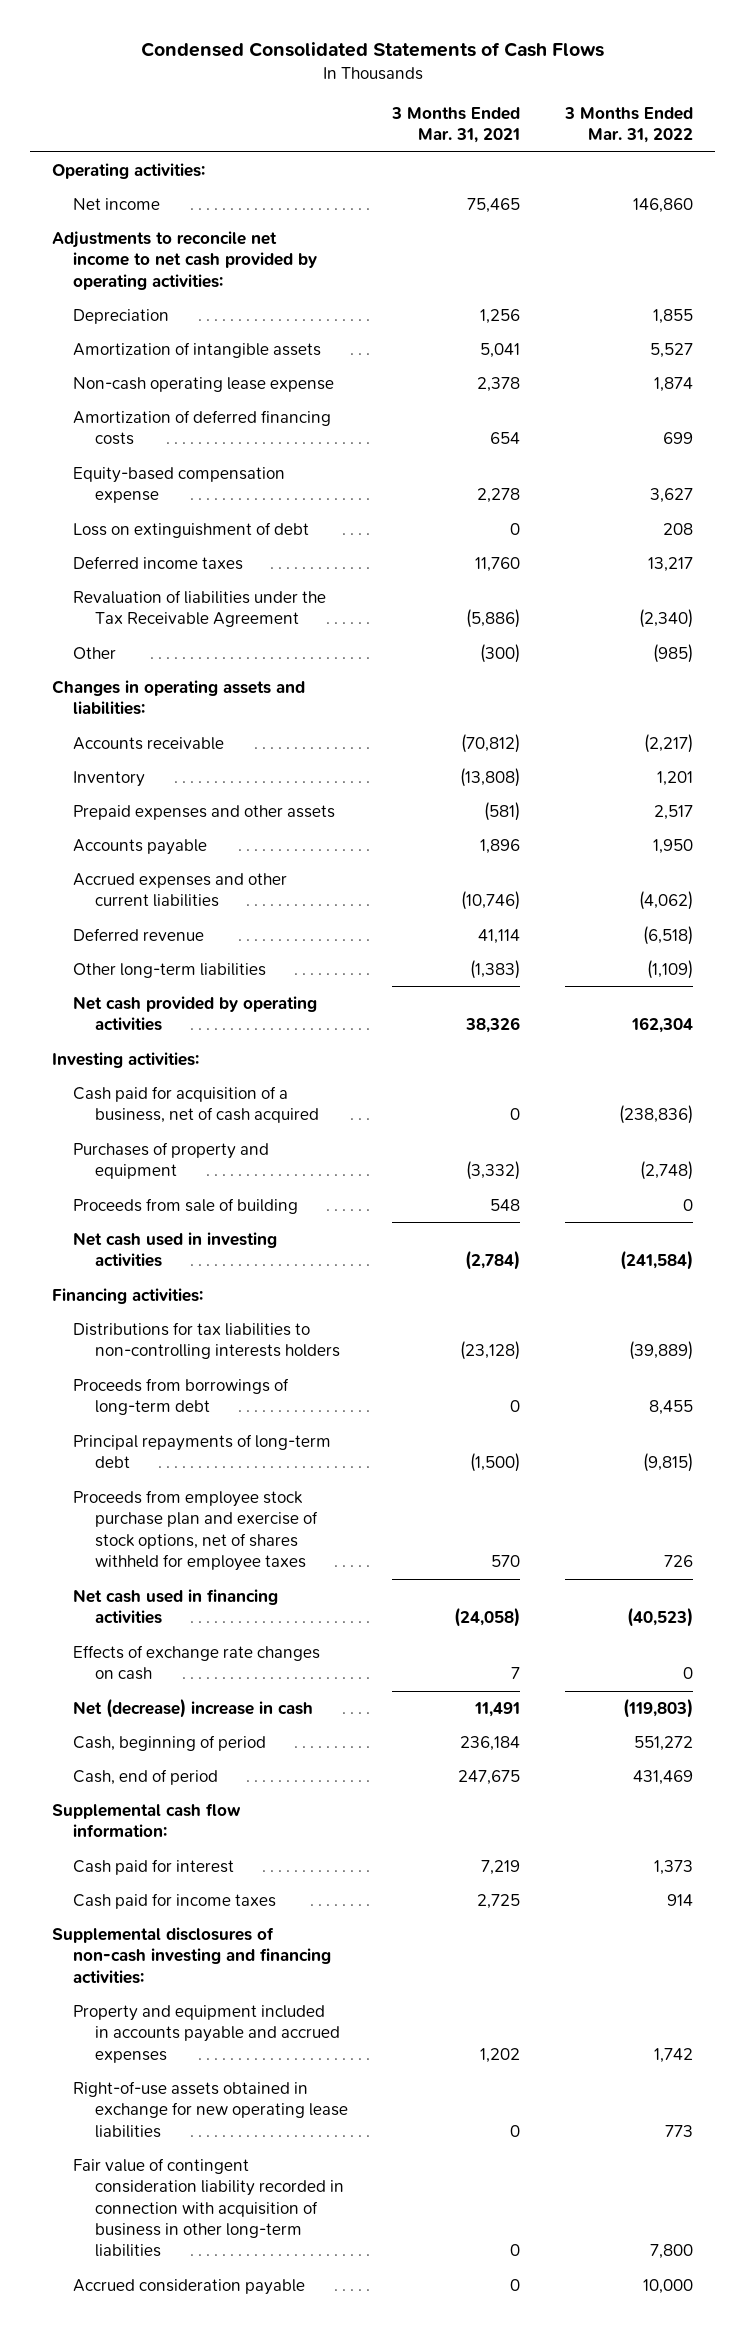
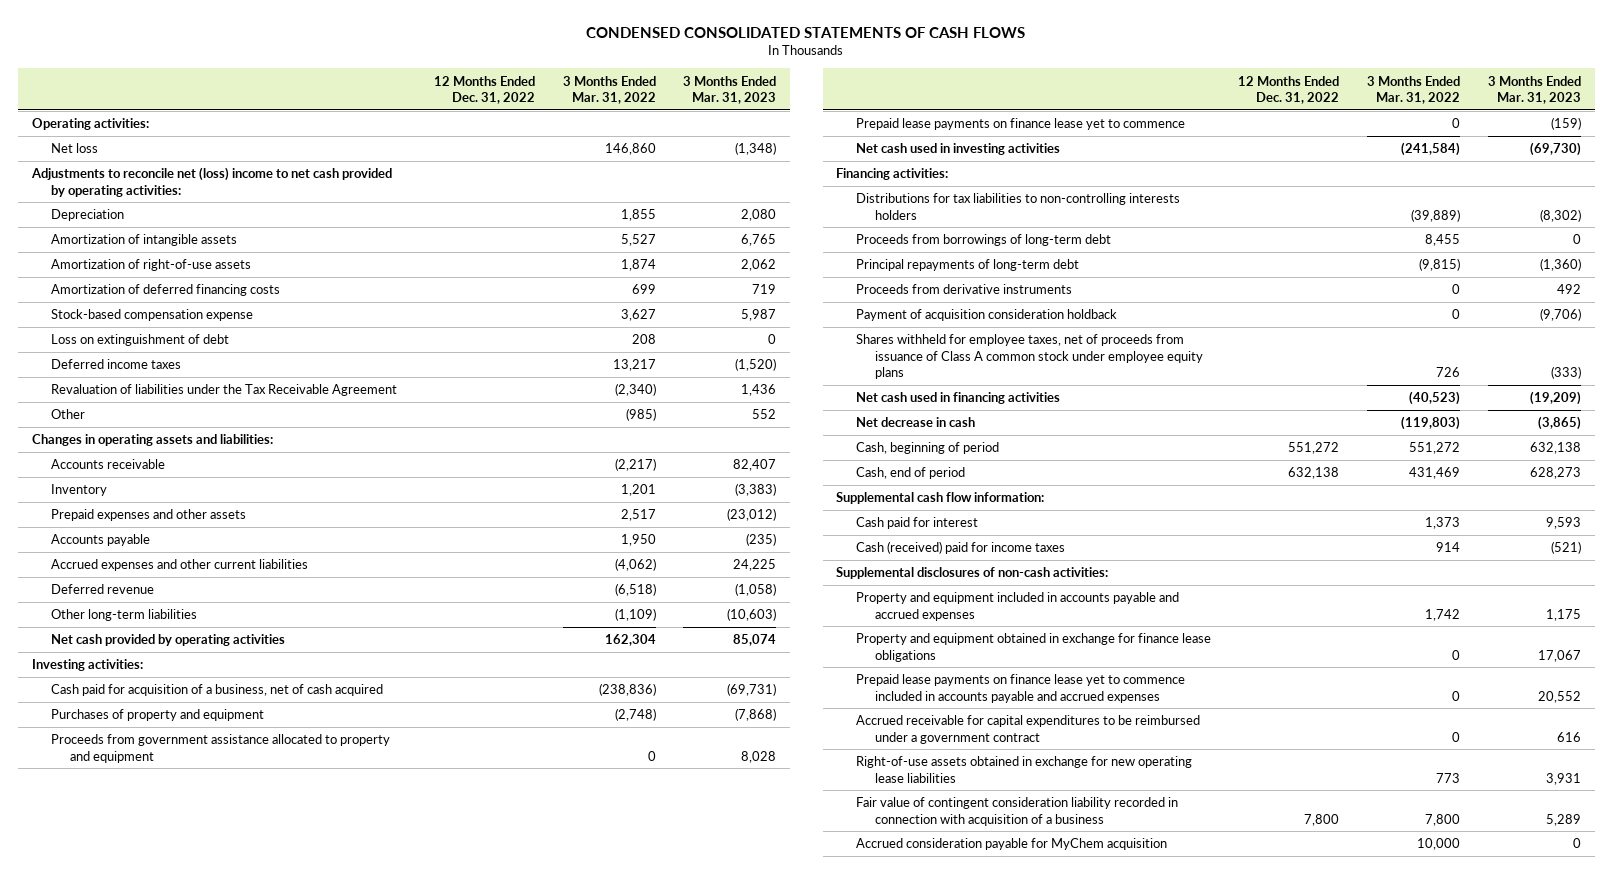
- Condensed Consolidated Statements of Cash Flows
+ CONDENSED CONSOLIDATED STATEMENTS OF CASH FLOWS
- | 3 Months Ended Mar. 31, 2021 | 3 Months Ended Mar. 31, 2022
+ | 12 Months Ended Dec. 31, 2022 | 3 Months Ended Mar. 31, 2022 | 3 Months Ended Mar. 31, 2023
- Net income | 75,465 | 146,860
- Adjustments to reconcile net income to net cash provided by operating activities:
+ Net loss | | 146,860 | (1,348)
+ Adjustments to reconcile net (loss) income to net cash provided by operating activities:
- Non-cash operating lease expense | 2,378 | 1,874
+ Amortization of right-of-use assets | | 1,874 | 2,062
- Equity-based compensation expense | 2,278 | 3,627
+ Stock-based compensation expense | | 3,627 | 5,987
- Proceeds from sale of building | 548 | 0
+ Proceeds from government assistance allocated to property and equipment | | 0 | 8,028
+ Prepaid lease payments on finance lease yet to commence | | 0 | (159)
- Proceeds from employee stock purchase plan and exercise of stock options, net of shares withheld for employee taxes | 570 | 726
+ Proceeds from derivative instruments | | 0 | 492
+ Payment of acquisition consideration holdback | | 0 | (9,706)
+ Shares withheld for employee taxes, net of proceeds from issuance of Class A common stock under employee equity plans | | 726 | (333)
- Effects of exchange rate changes on cash | 7 | 0
- Net (decrease) increase in cash | 11,491 | (119,803)
+ Net decrease in cash | | (119,803) | (3,865)
- Cash paid for income taxes | 2,725 | 914
- Supplemental disclosures of non-cash investing and financing activities:
+ Cash (received) paid for income taxes | | 914 | (521)
+ Supplemental disclosures of non-cash activities:
+ Property and equipment obtained in exchange for finance lease obligations | | 0 | 17,067
+ Prepaid lease payments on finance lease yet to commence included in accounts payable and accrued expenses | | 0 | 20,552
+ Accrued receivable for capital expenditures to be reimbursed under a government contract | | 0 | 616
- Fair value of contingent consideration liability recorded in connection with acquisition of business in other long-term liabilities | 0 | 7,800
- Accrued consideration payable | 0 | 10,000
+ Fair value of contingent consideration liability recorded in connection with acquisition of a business | 7,800 | 7,800 | 5,289
+ Accrued consideration payable for MyChem acquisition | | 10,000 | 0

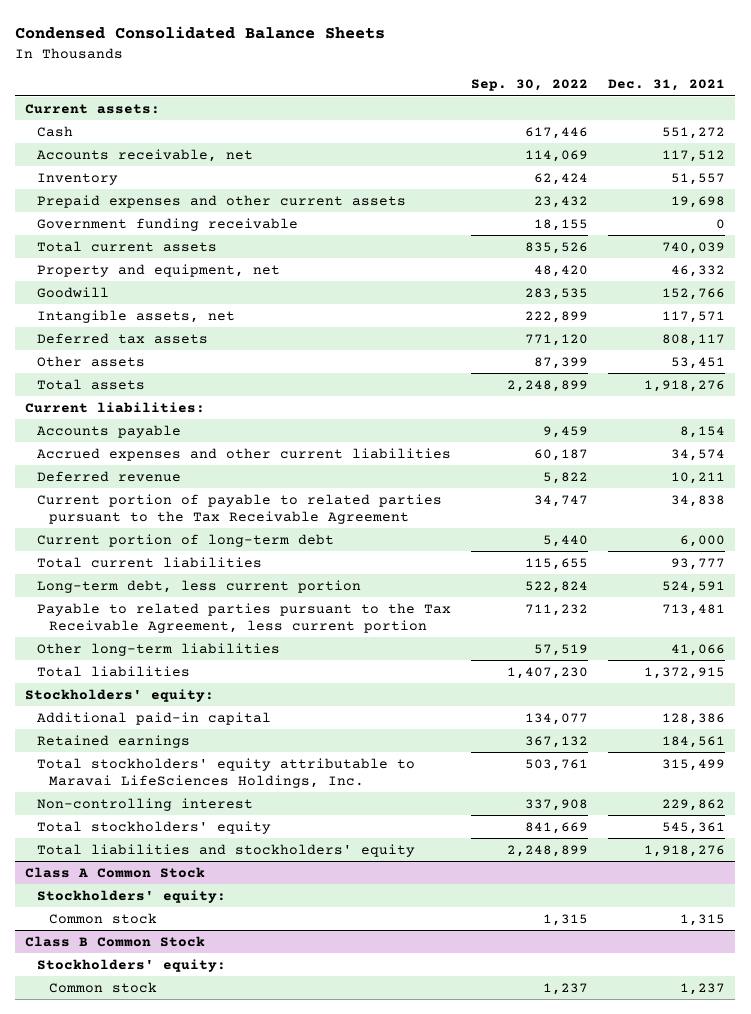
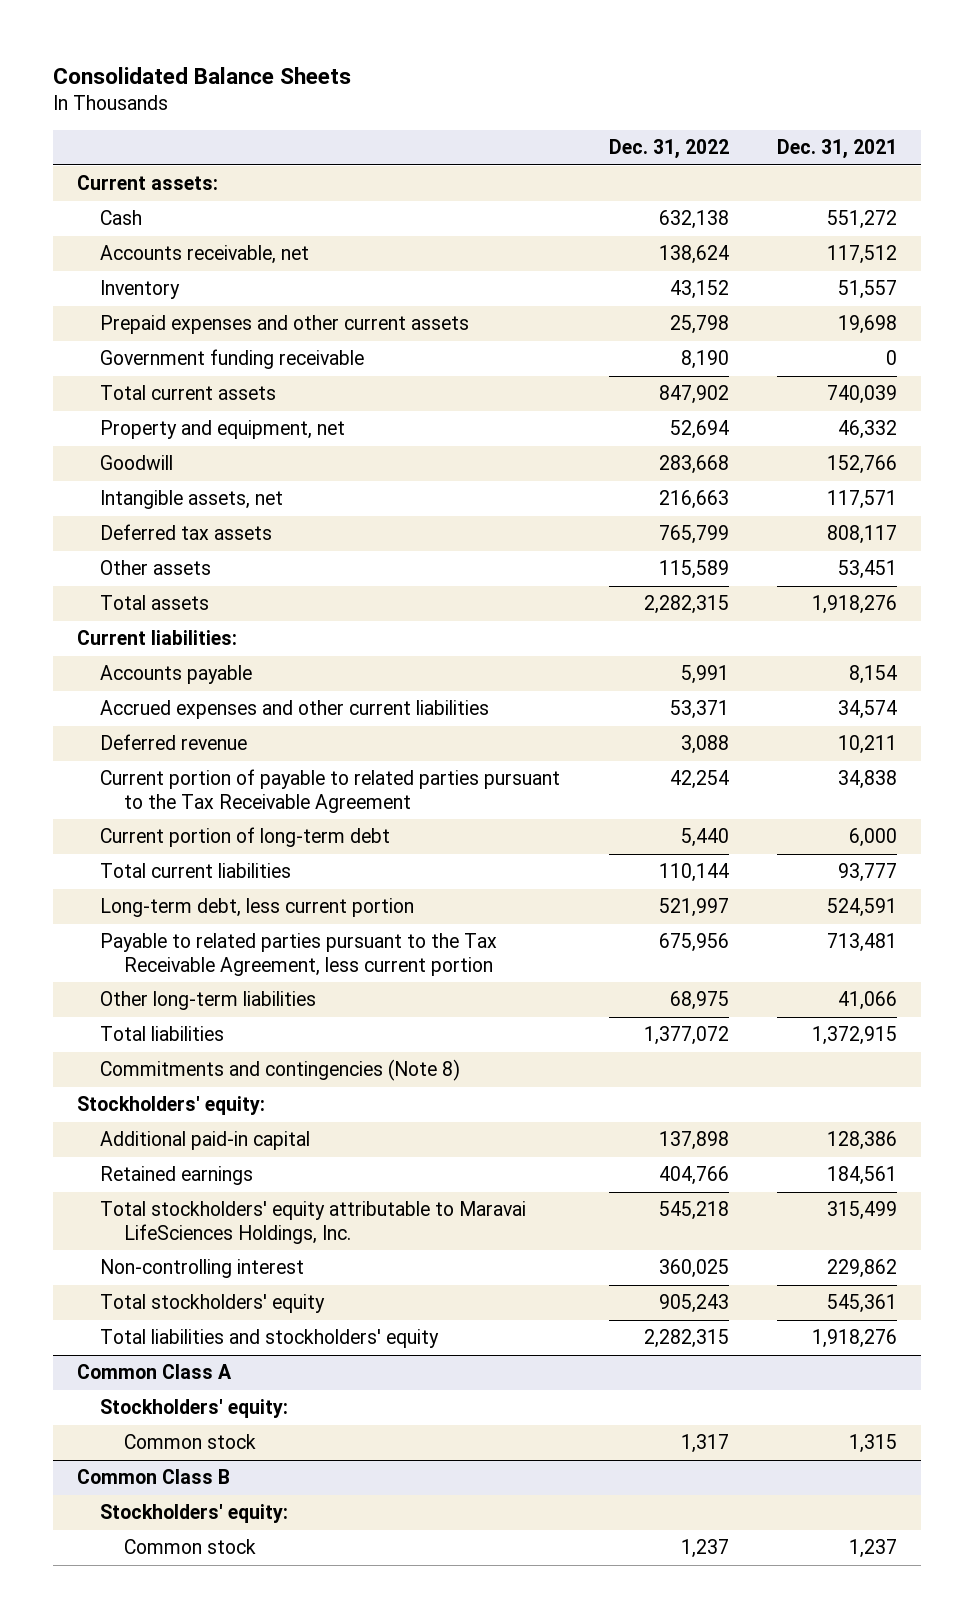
- Condensed Consolidated Balance Sheets
+ Consolidated Balance Sheets
- | Sep. 30, 2022 | Dec. 31, 2021
+ | Dec. 31, 2022 | Dec. 31, 2021
+ Commitments and contingencies (Note 8)
- Class A Common Stock
+ Common Class A
- Class B Common Stock
+ Common Class B

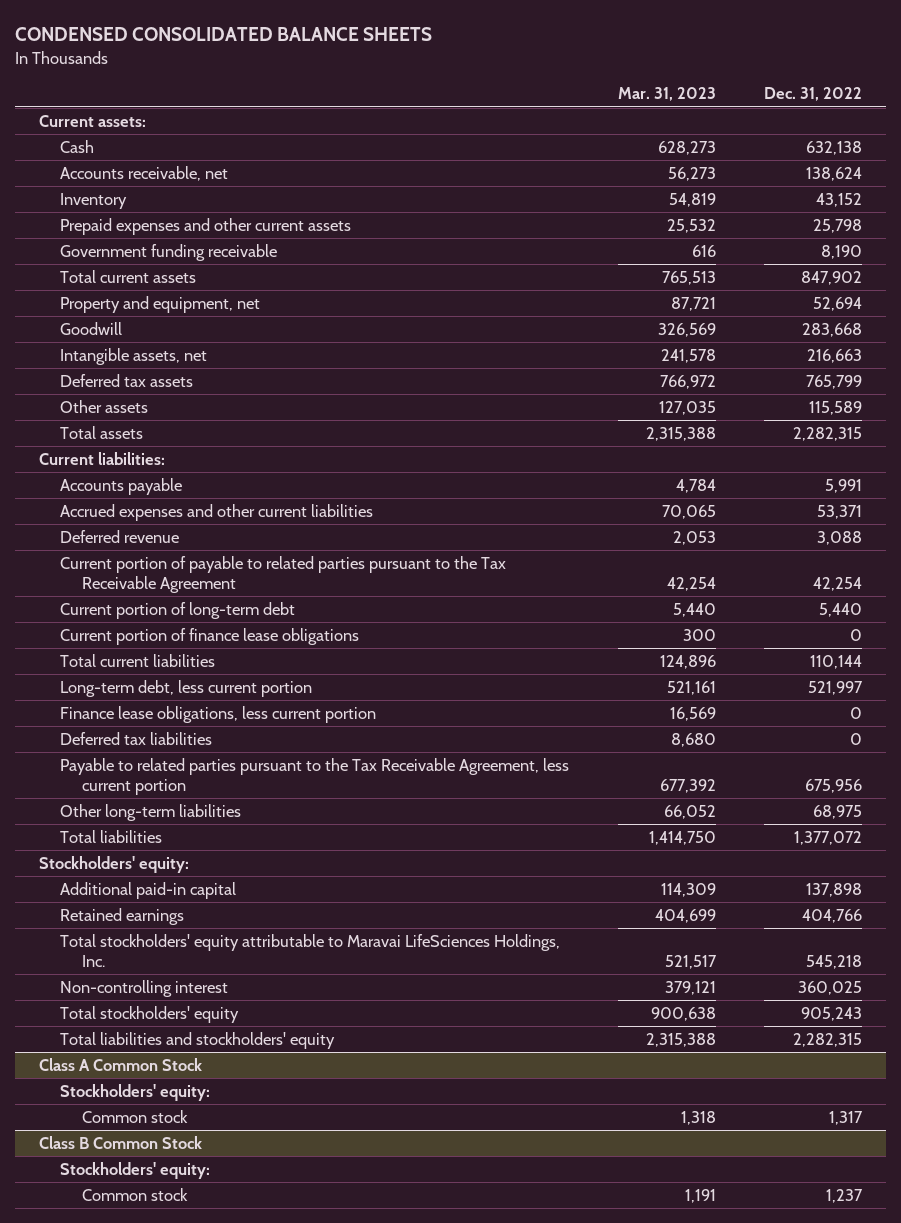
- Consolidated Balance Sheets
+ CONDENSED CONSOLIDATED BALANCE SHEETS
- | Dec. 31, 2022 | Dec. 31, 2021
+ | Mar. 31, 2023 | Dec. 31, 2022
+ Current portion of finance lease obligations | 300 | 0
+ Finance lease obligations, less current portion | 16,569 | 0
+ Deferred tax liabilities | 8,680 | 0
- Commitments and contingencies (Note 8)
- Common Class A
+ Class A Common Stock
- Common Class B
+ Class B Common Stock

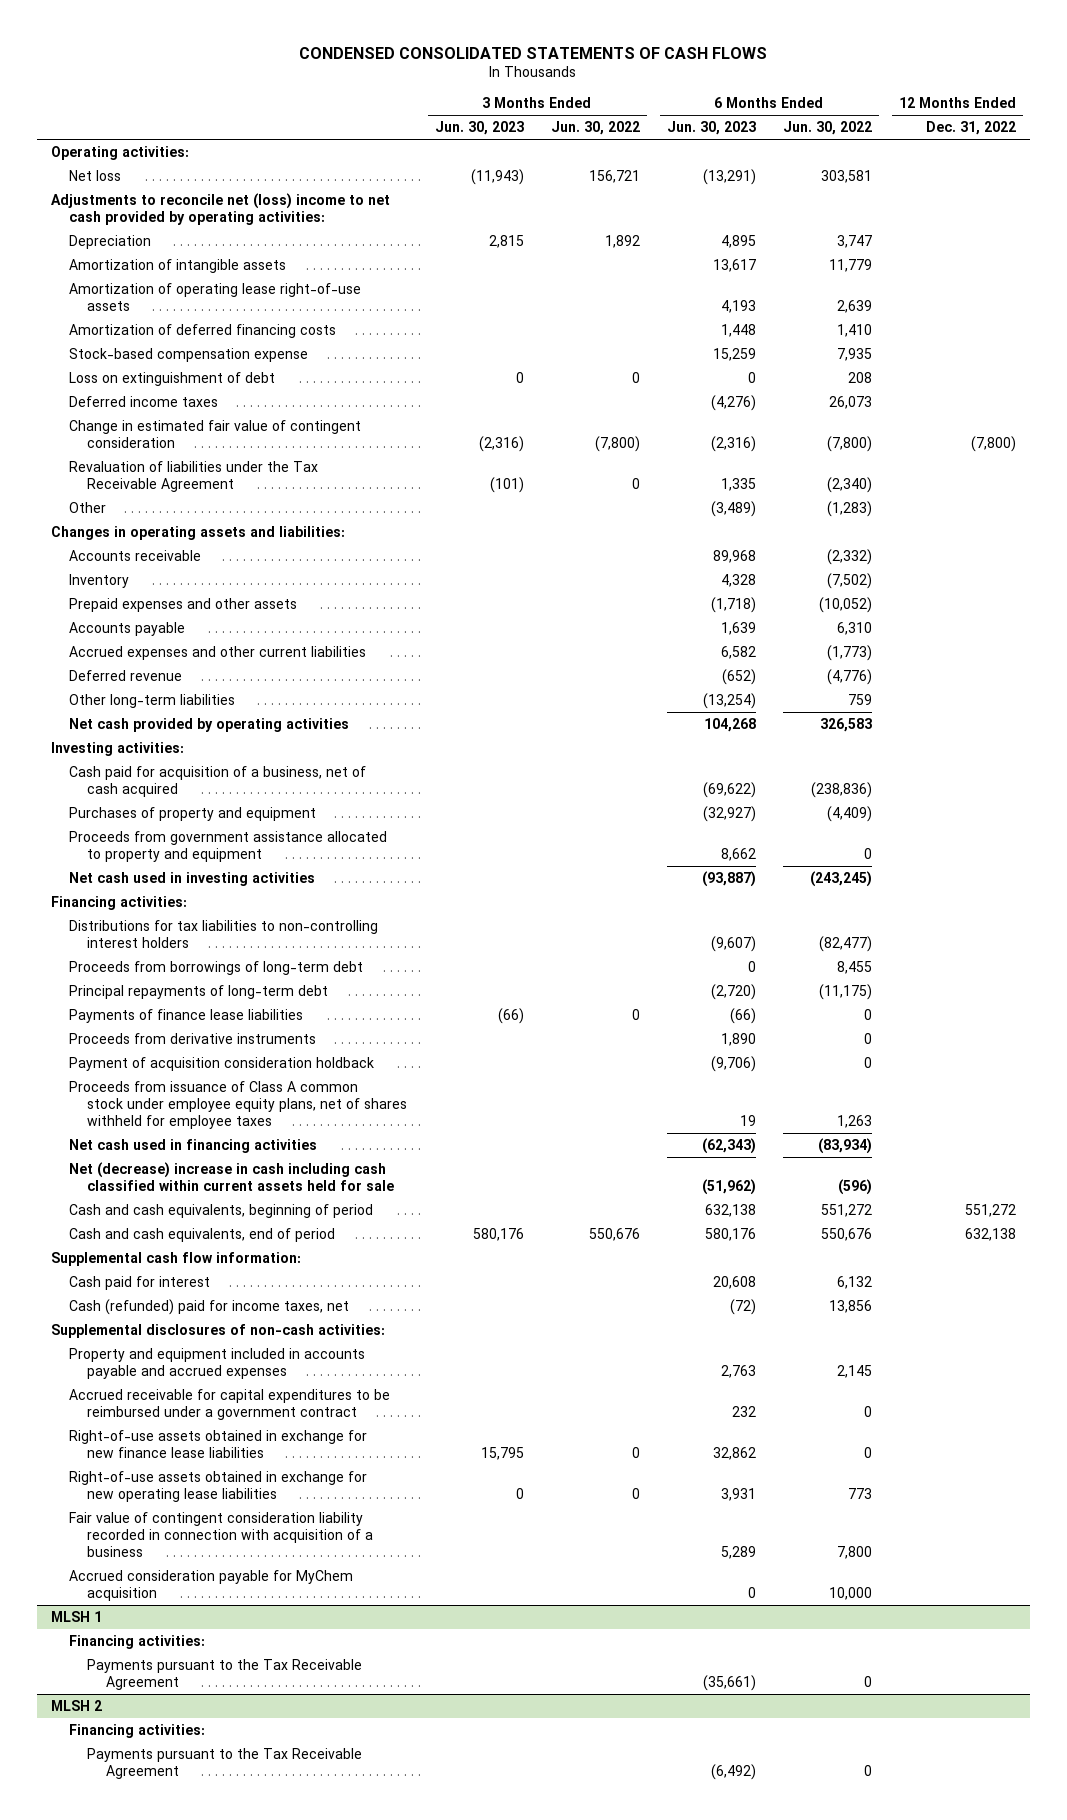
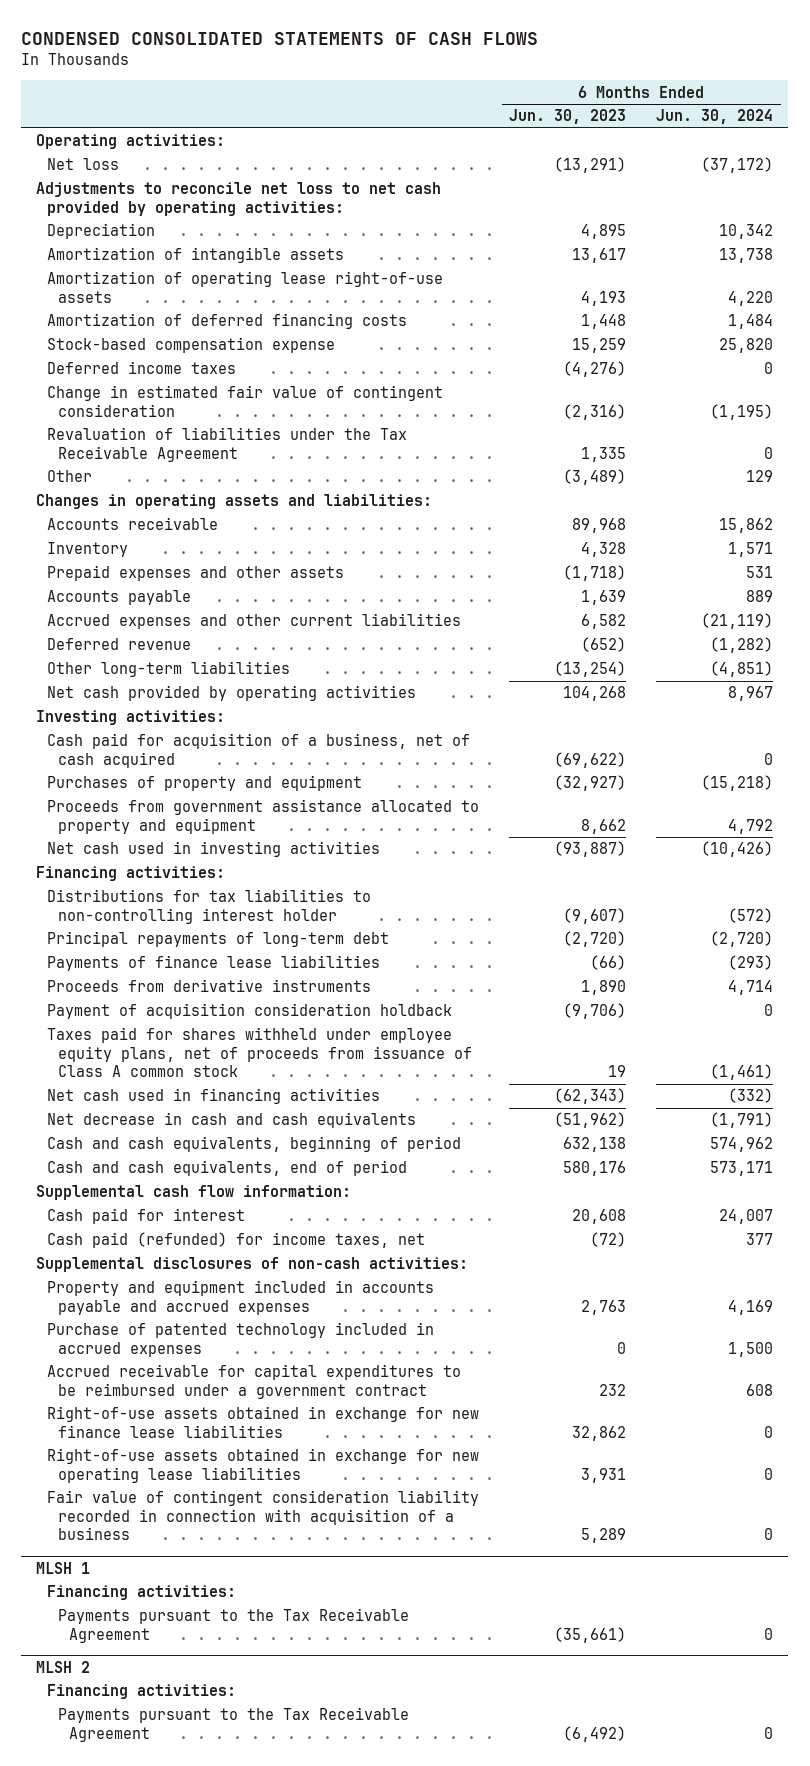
- | 3 Months Ended Jun. 30, 2023 | 3 Months Ended Jun. 30, 2022 | 6 Months Ended Jun. 30, 2023 | 6 Months Ended Jun. 30, 2022 | 12 Months Ended Dec. 31, 2022
+ | 6 Months Ended Jun. 30, 2023 | 6 Months Ended Jun. 30, 2024
- Adjustments to reconcile net (loss) income to net cash provided by operating activities:
+ Adjustments to reconcile net loss to net cash provided by operating activities:
- Loss on extinguishment of debt | 0 | 0 | 0 | 208 |
- Distributions for tax liabilities to non-controlling interest holders | | | (9,607) | (82,477) |
- Proceeds from borrowings of long-term debt | | | 0 | 8,455 |
+ Distributions for tax liabilities to non-controlling interest holder | (9,607) | (572)
- Proceeds from issuance of Class A common stock under employee equity plans, net of shares withheld for employee taxes | | | 19 | 1,263 |
+ Taxes paid for shares withheld under employee equity plans, net of proceeds from issuance of Class A common stock | 19 | (1,461)
- Net (decrease) increase in cash including cash classified within current assets held for sale | | | (51,962) | (596) |
+ Net decrease in cash and cash equivalents | (51,962) | (1,791)
- Cash (refunded) paid for income taxes, net | | | (72) | 13,856 |
+ Cash paid (refunded) for income taxes, net | (72) | 377
+ Purchase of patented technology included in accrued expenses | 0 | 1,500
- Accrued consideration payable for MyChem acquisition | | | 0 | 10,000 |

